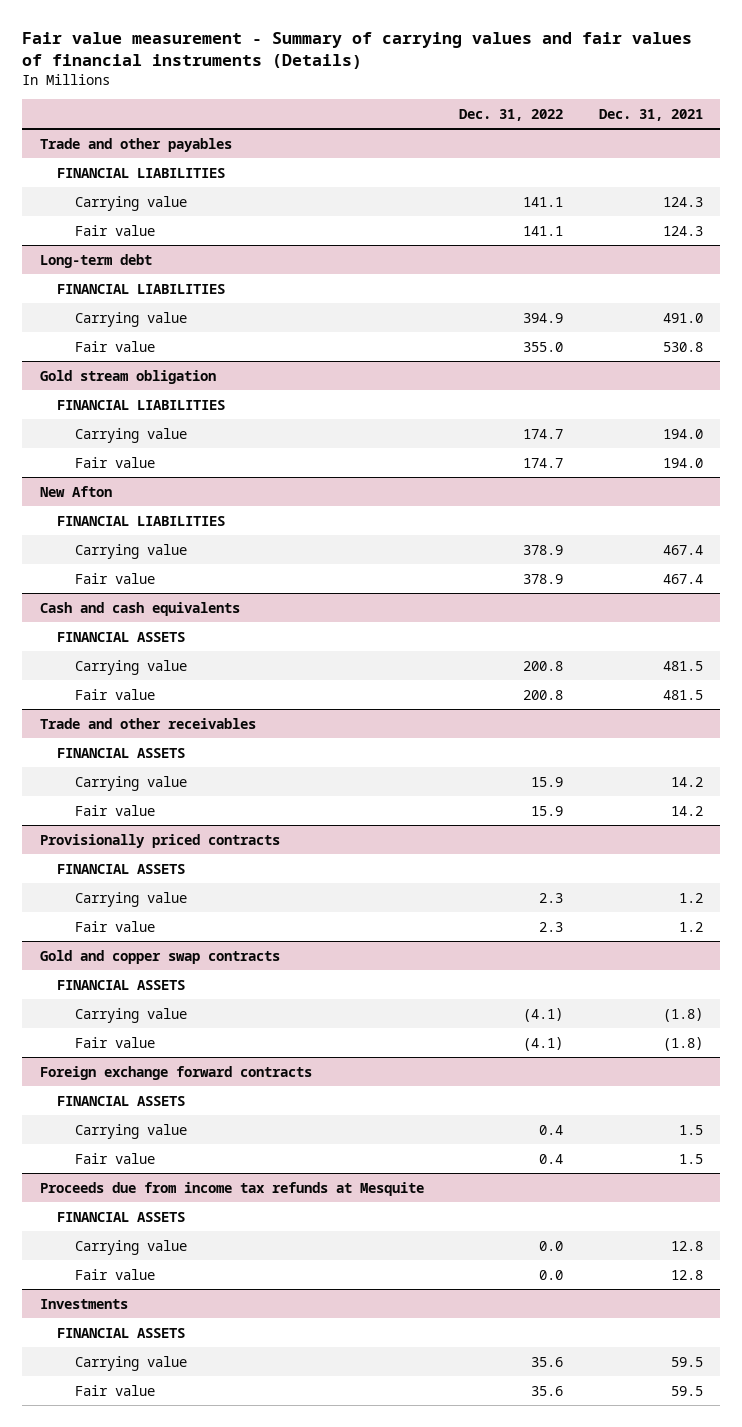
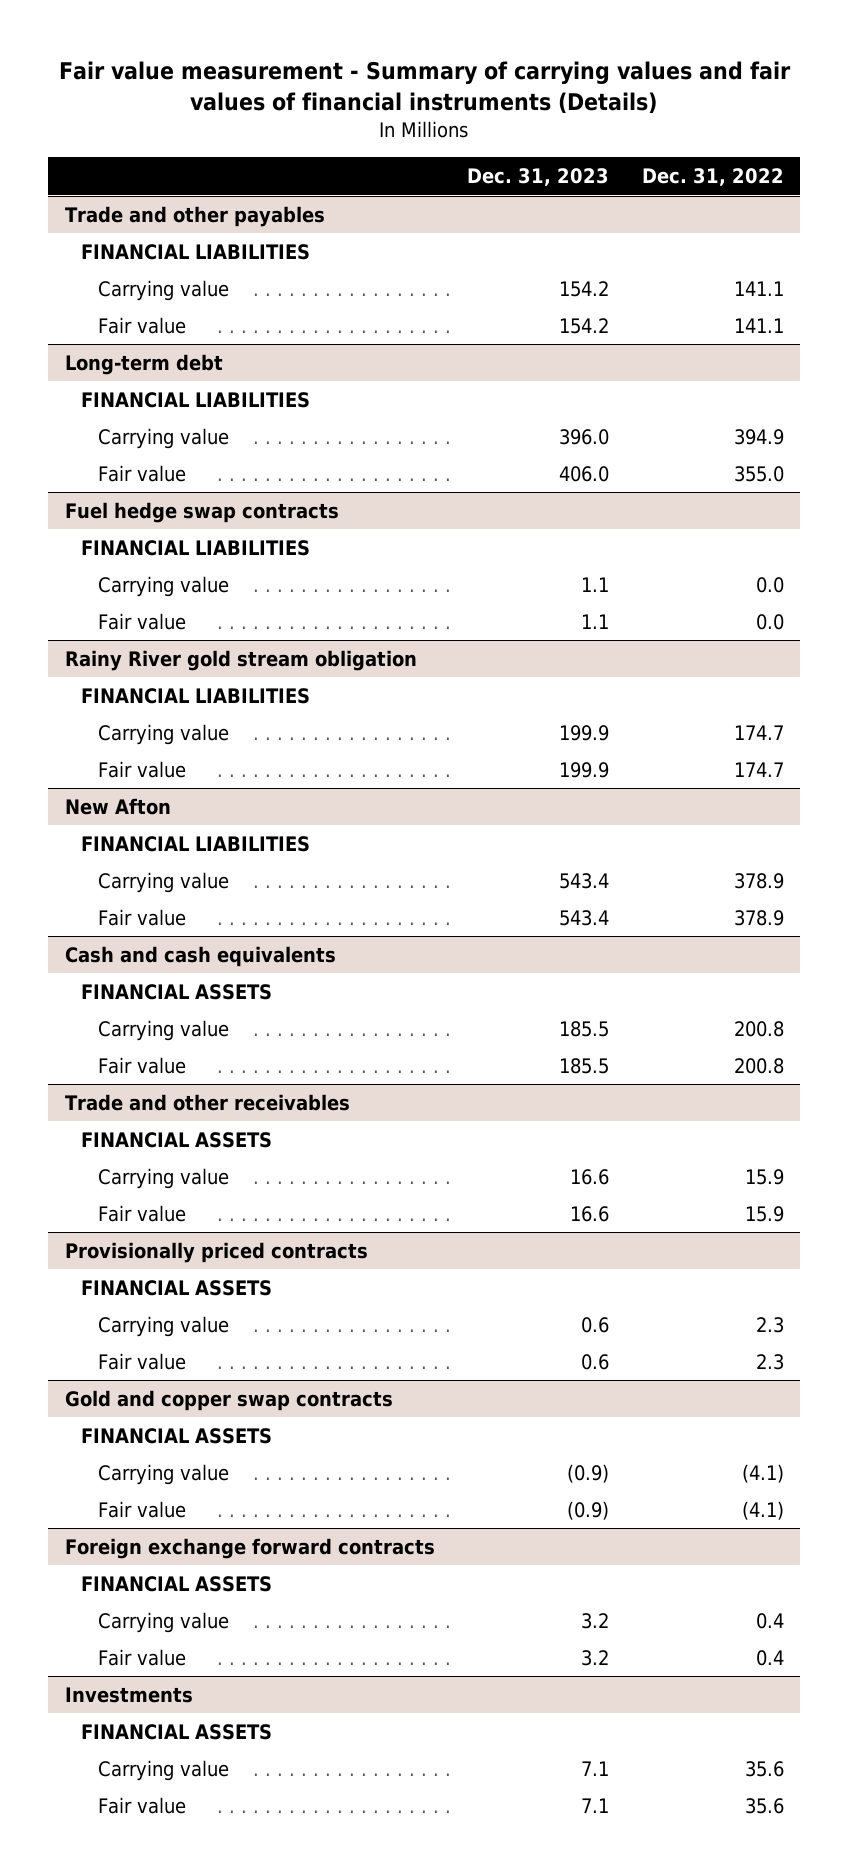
- | Dec. 31, 2022 | Dec. 31, 2021
+ | Dec. 31, 2023 | Dec. 31, 2022
- Gold stream obligation
+ Fuel hedge swap contracts
+ Carrying value | 1.1 | 0.0
+ Fair value | 1.1 | 0.0
+ Rainy River gold stream obligation
+ FINANCIAL LIABILITIES
- Proceeds due from income tax refunds at Mesquite
- FINANCIAL ASSETS
- Carrying value | 0.0 | 12.8
- Fair value | 0.0 | 12.8

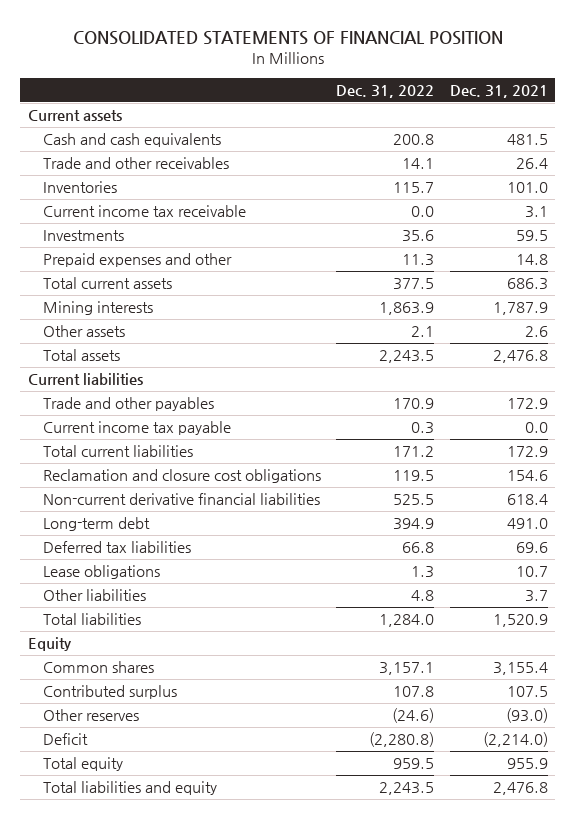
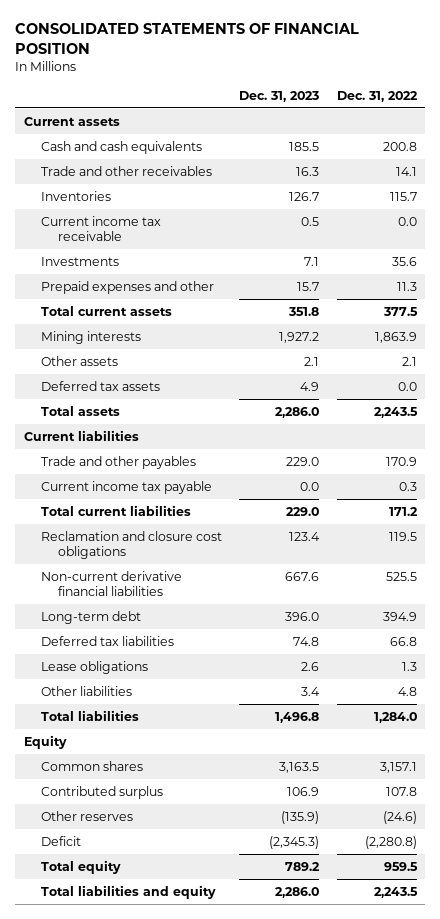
- | Dec. 31, 2022 | Dec. 31, 2021
+ | Dec. 31, 2023 | Dec. 31, 2022
+ Deferred tax assets | 4.9 | 0.0

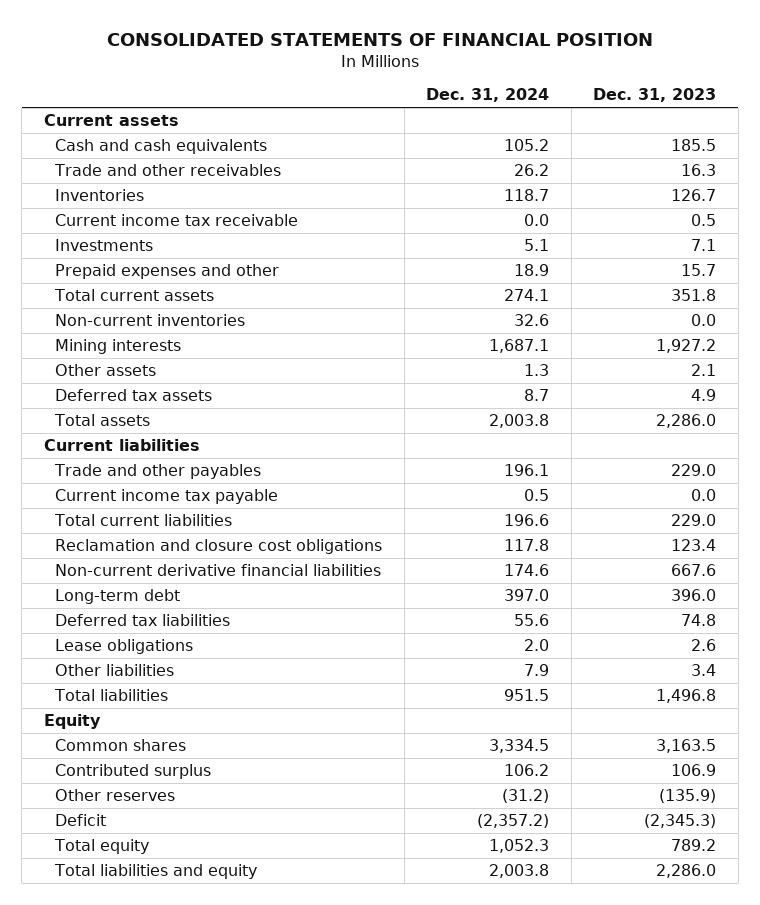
- | Dec. 31, 2023 | Dec. 31, 2022
+ | Dec. 31, 2024 | Dec. 31, 2023
+ Non-current inventories | 32.6 | 0.0

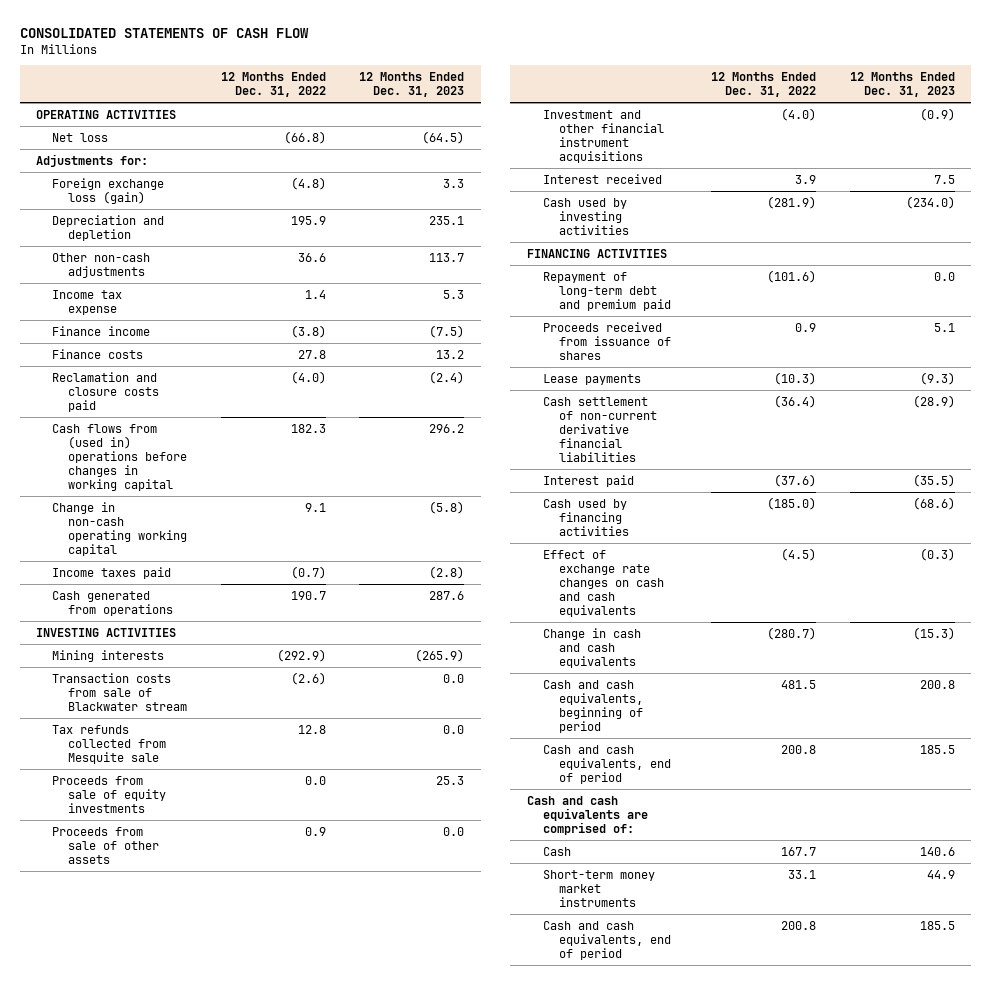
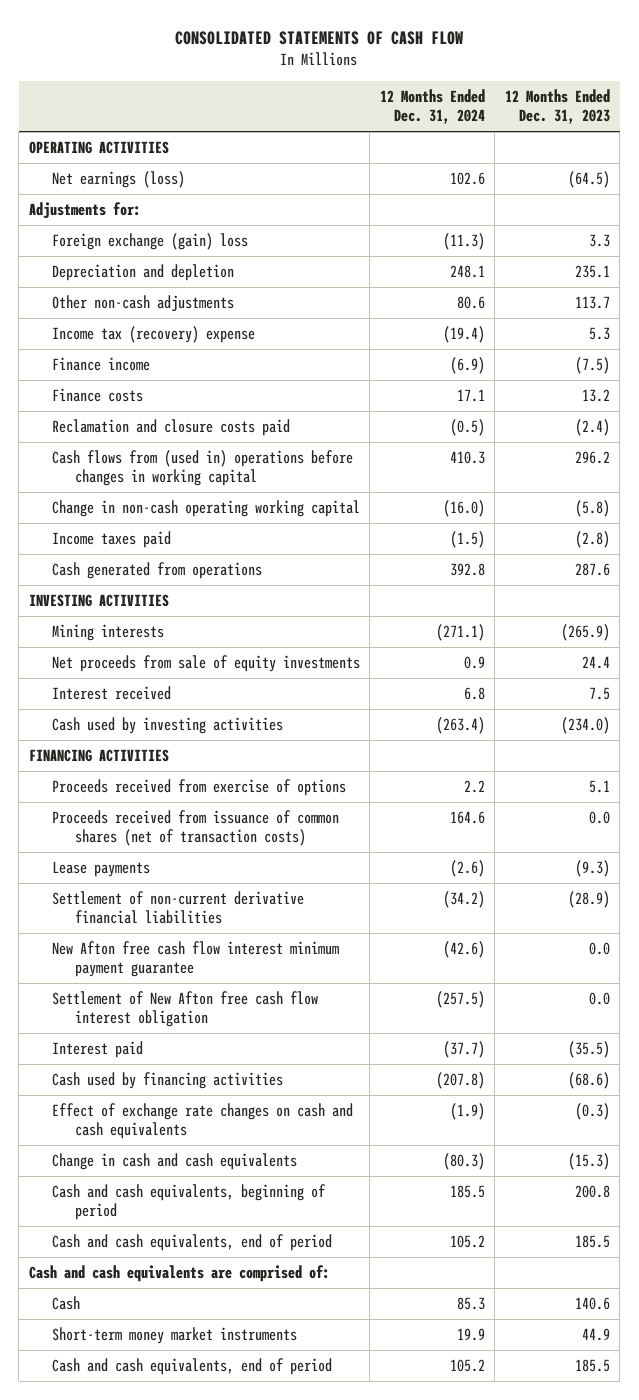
- | 12 Months Ended Dec. 31, 2022 | 12 Months Ended Dec. 31, 2023
+ | 12 Months Ended Dec. 31, 2024 | 12 Months Ended Dec. 31, 2023
- Net loss | (66.8) | (64.5)
+ Net earnings (loss) | 102.6 | (64.5)
- Foreign exchange loss (gain) | (4.8) | 3.3
+ Foreign exchange (gain) loss | (11.3) | 3.3
- Income tax expense | 1.4 | 5.3
+ Income tax (recovery) expense | (19.4) | 5.3
- Transaction costs from sale of Blackwater stream | (2.6) | 0.0
- Tax refunds collected from Mesquite sale | 12.8 | 0.0
- Proceeds from sale of equity investments | 0.0 | 25.3
- Proceeds from sale of other assets | 0.9 | 0.0
- Investment and other financial instrument acquisitions | (4.0) | (0.9)
+ Net proceeds from sale of equity investments | 0.9 | 24.4
- Repayment of long-term debt and premium paid | (101.6) | 0.0
- Proceeds received from issuance of shares | 0.9 | 5.1
+ Proceeds received from exercise of options | 2.2 | 5.1
+ Proceeds received from issuance of common shares (net of transaction costs) | 164.6 | 0.0
- Cash settlement of non-current derivative financial liabilities | (36.4) | (28.9)
+ Settlement of non-current derivative financial liabilities | (34.2) | (28.9)
+ New Afton free cash flow interest minimum payment guarantee | (42.6) | 0.0
+ Settlement of New Afton free cash flow interest obligation | (257.5) | 0.0

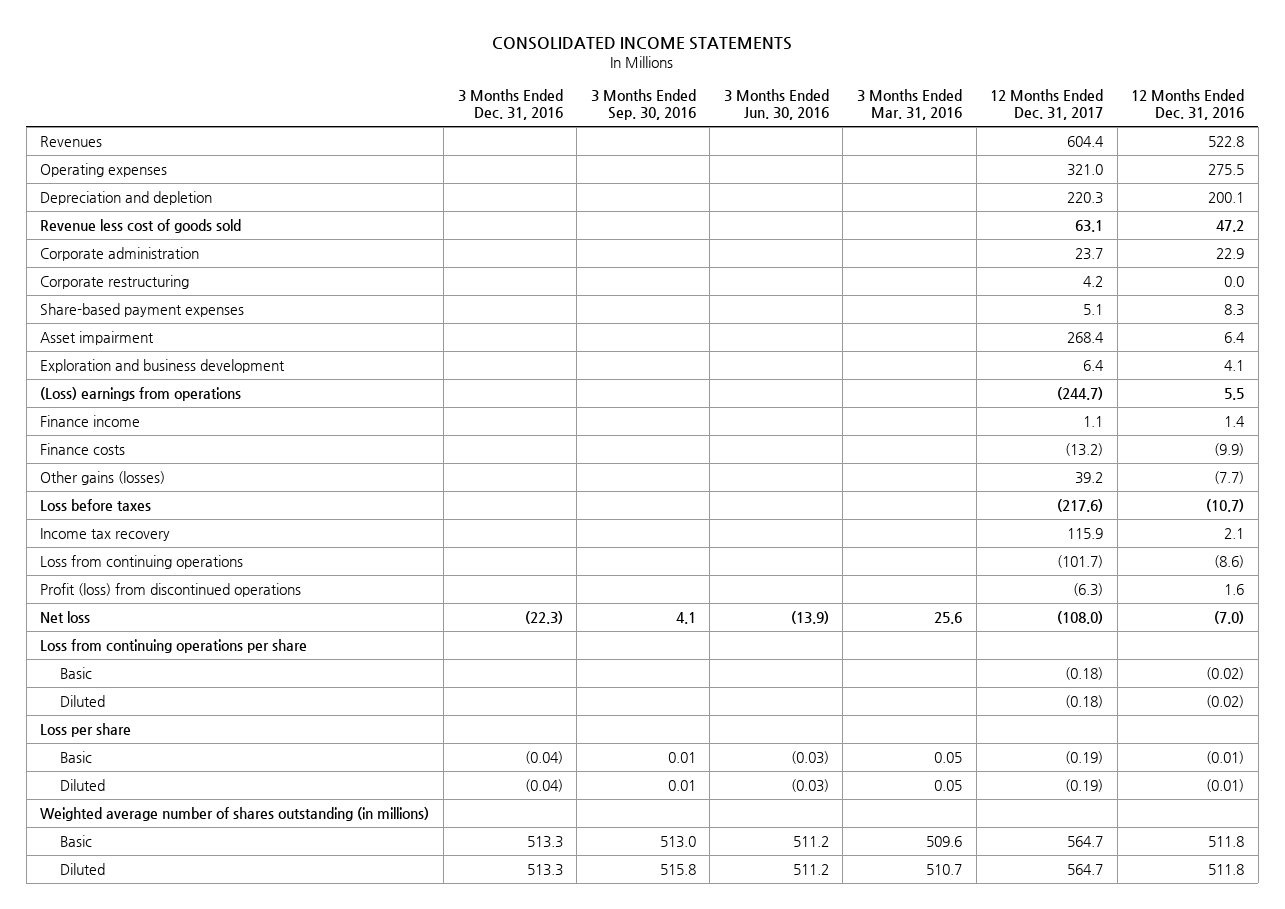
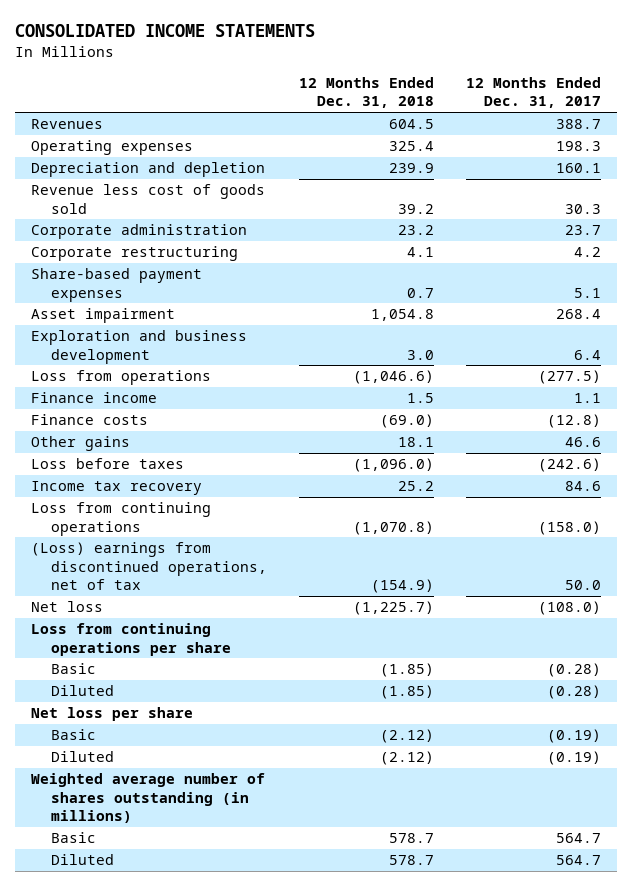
- | 3 Months Ended Dec. 31, 2016 | 3 Months Ended Sep. 30, 2016 | 3 Months Ended Jun. 30, 2016 | 3 Months Ended Mar. 31, 2016 | 12 Months Ended Dec. 31, 2017 | 12 Months Ended Dec. 31, 2016
+ | 12 Months Ended Dec. 31, 2018 | 12 Months Ended Dec. 31, 2017
- Revenues | | | | | 604.4 | 522.8
- Operating expenses | | | | | 321.0 | 275.5
- Depreciation and depletion | | | | | 220.3 | 200.1
- Revenue less cost of goods sold | | | | | 63.1 | 47.2
+ Revenues | 604.5 | 388.7
+ Operating expenses | 325.4 | 198.3
+ Depreciation and depletion | 239.9 | 160.1
+ Revenue less cost of goods sold | 39.2 | 30.3
- (Loss) earnings from operations | | | | | (244.7) | 5.5
+ Loss from operations | (1,046.6) | (277.5)
- Finance costs | | | | | (13.2) | (9.9)
- Other gains (losses) | | | | | 39.2 | (7.7)
- Loss before taxes | | | | | (217.6) | (10.7)
- Income tax recovery | | | | | 115.9 | 2.1
- Loss from continuing operations | | | | | (101.7) | (8.6)
- Profit (loss) from discontinued operations | | | | | (6.3) | 1.6
+ Finance costs | (69.0) | (12.8)
+ Other gains | 18.1 | 46.6
+ Loss before taxes | (1,096.0) | (242.6)
+ Income tax recovery | 25.2 | 84.6
+ Loss from continuing operations | (1,070.8) | (158.0)
+ (Loss) earnings from discontinued operations, net of tax | (154.9) | 50.0
- Basic | | | | | (0.18) | (0.02)
- Diluted | | | | | (0.18) | (0.02)
- Loss per share
+ Basic | (1.85) | (0.28)
+ Diluted | (1.85) | (0.28)
+ Net loss per share

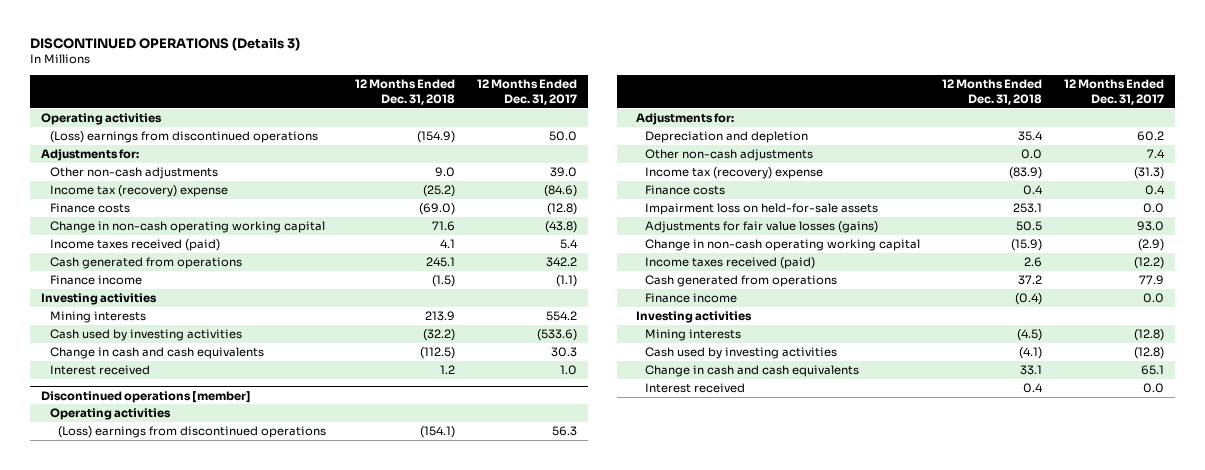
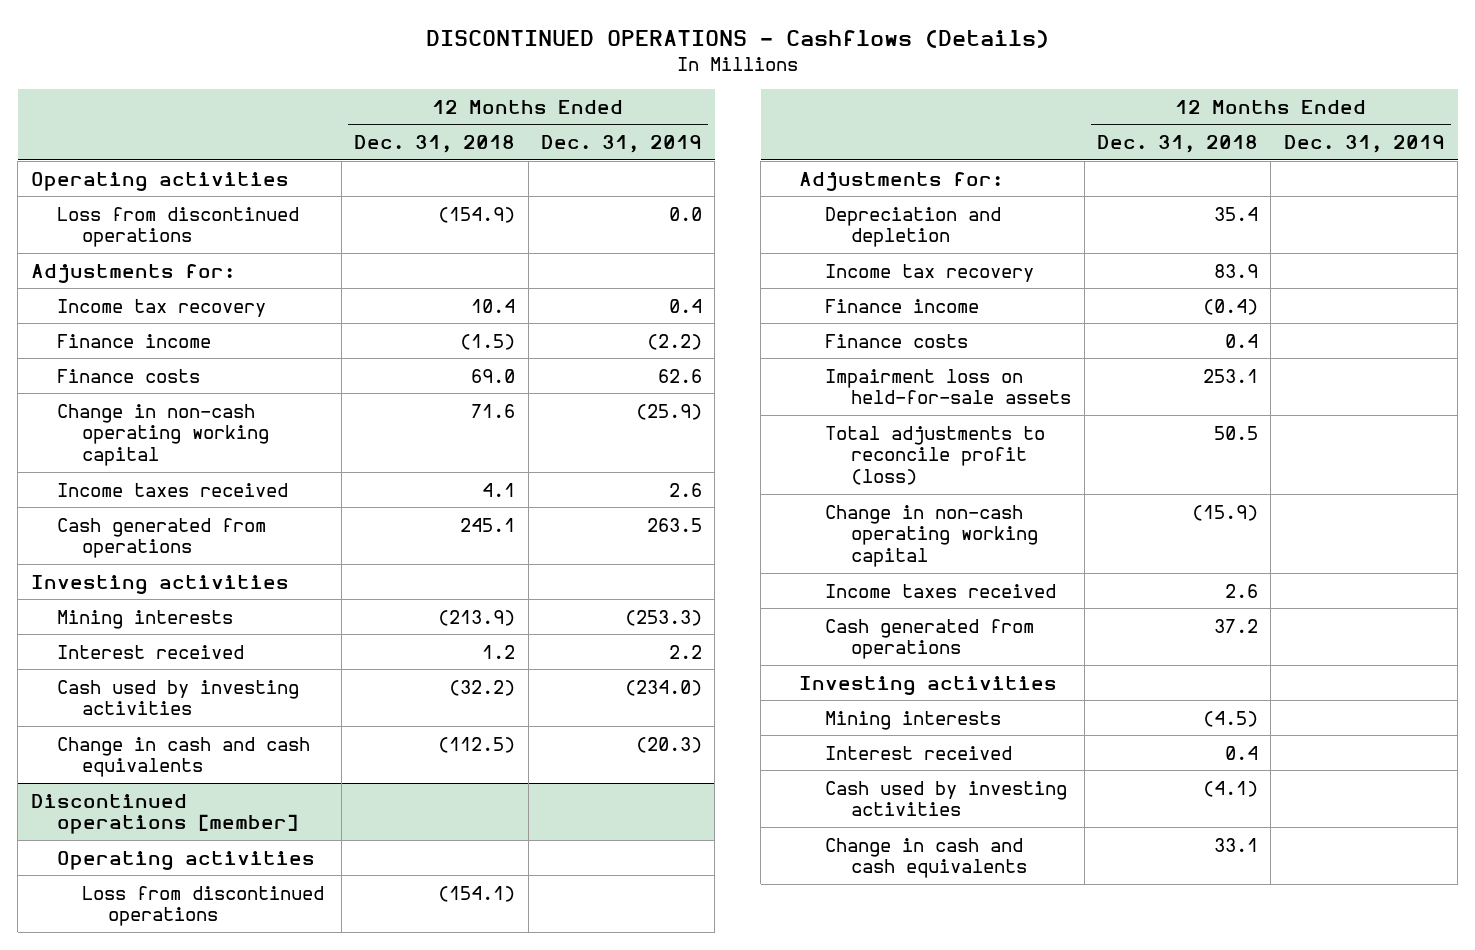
- DISCONTINUED OPERATIONS (Details 3)
+ DISCONTINUED OPERATIONS - Cashflows (Details)
- | 12 Months Ended Dec. 31, 2018 | 12 Months Ended Dec. 31, 2017
+ | 12 Months Ended Dec. 31, 2018 | 12 Months Ended Dec. 31, 2019
- (Loss) earnings from discontinued operations | (154.9) | 50.0
+ Loss from discontinued operations | (154.9) | 0.0
- Other non-cash adjustments | 9.0 | 39.0
- Income tax (recovery) expense | (25.2) | (84.6)
- Finance costs | (69.0) | (12.8)
+ Income tax recovery | 10.4 | 0.4
moved up: Finance income | (1.5) | (2.2)
+ Finance costs | 69.0 | 62.6
- Income taxes received (paid) | 4.1 | 5.4
+ Income taxes received | 4.1 | 2.6
- Mining interests | 213.9 | 554.2
+ Mining interests | (213.9) | (253.3)
moved up: Interest received | 1.2 | 2.2
@ Discontinued operations [member]
- (Loss) earnings from discontinued operations | (154.1) | 56.3
+ Loss from discontinued operations | (154.1) |
- Other non-cash adjustments | 0.0 | 7.4
- Income tax (recovery) expense | (83.9) | (31.3)
+ Income tax recovery | 83.9 |
moved up: Finance income | (0.4) |
- Adjustments for fair value losses (gains) | 50.5 | 93.0
+ Total adjustments to reconcile profit (loss) | 50.5 |
- Income taxes received (paid) | 2.6 | (12.2)
+ Income taxes received | 2.6 |
moved up: Interest received | 0.4 |

